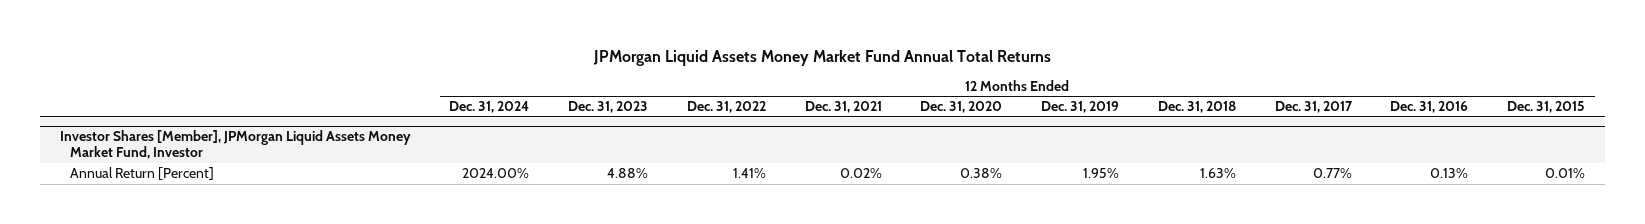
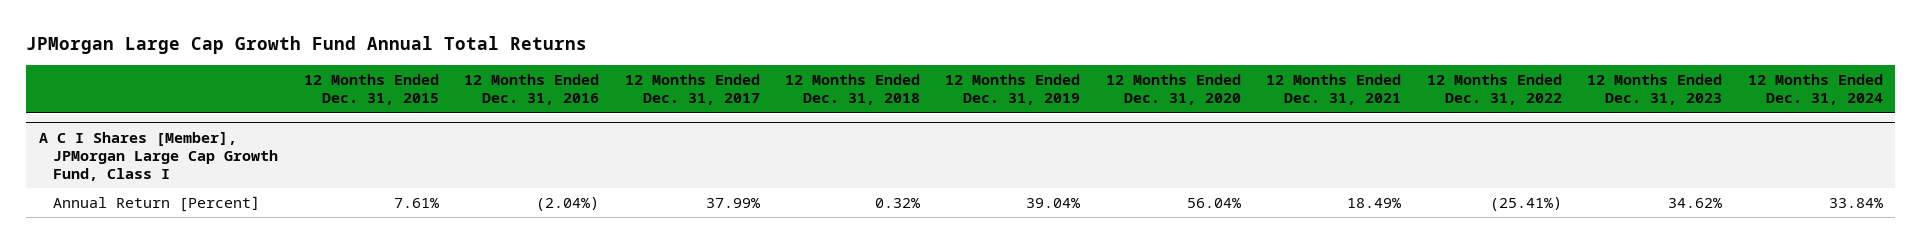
- JPMorgan Liquid Assets Money Market Fund Annual Total Returns
+ JPMorgan Large Cap Growth Fund Annual Total Returns
- | 12 Months Ended Dec. 31, 2024 | 12 Months Ended Dec. 31, 2023 | 12 Months Ended Dec. 31, 2022 | 12 Months Ended Dec. 31, 2021 | 12 Months Ended Dec. 31, 2020 | 12 Months Ended Dec. 31, 2019 | 12 Months Ended Dec. 31, 2018 | 12 Months Ended Dec. 31, 2017 | 12 Months Ended Dec. 31, 2016 | 12 Months Ended Dec. 31, 2015
+ | 12 Months Ended Dec. 31, 2015 | 12 Months Ended Dec. 31, 2016 | 12 Months Ended Dec. 31, 2017 | 12 Months Ended Dec. 31, 2018 | 12 Months Ended Dec. 31, 2019 | 12 Months Ended Dec. 31, 2020 | 12 Months Ended Dec. 31, 2021 | 12 Months Ended Dec. 31, 2022 | 12 Months Ended Dec. 31, 2023 | 12 Months Ended Dec. 31, 2024
- Investor Shares [Member], JPMorgan Liquid Assets Money Market Fund, Investor
- Annual Return [Percent] | 2024.00% | 4.88% | 1.41% | 0.02% | 0.38% | 1.95% | 1.63% | 0.77% | 0.13% | 0.01%
+ A C I Shares [Member], JPMorgan Large Cap Growth Fund, Class I
+ Annual Return [Percent] | 7.61% | (2.04%) | 37.99% | 0.32% | 39.04% | 56.04% | 18.49% | (25.41%) | 34.62% | 33.84%

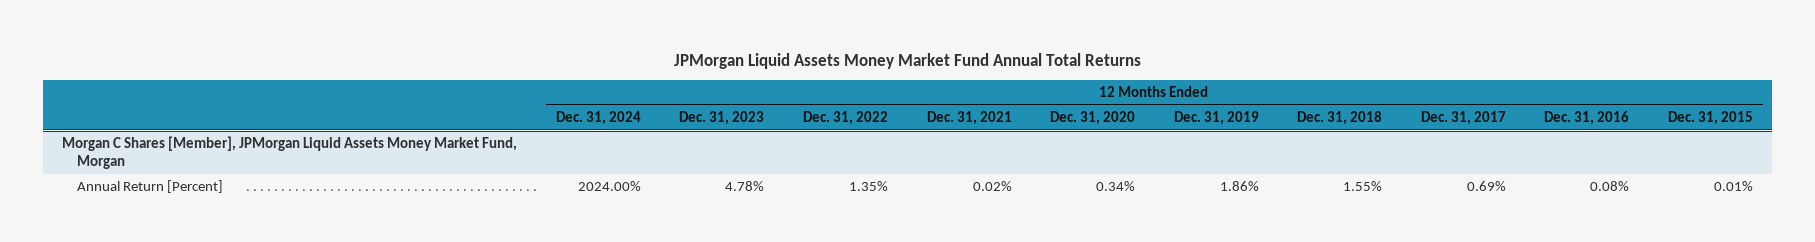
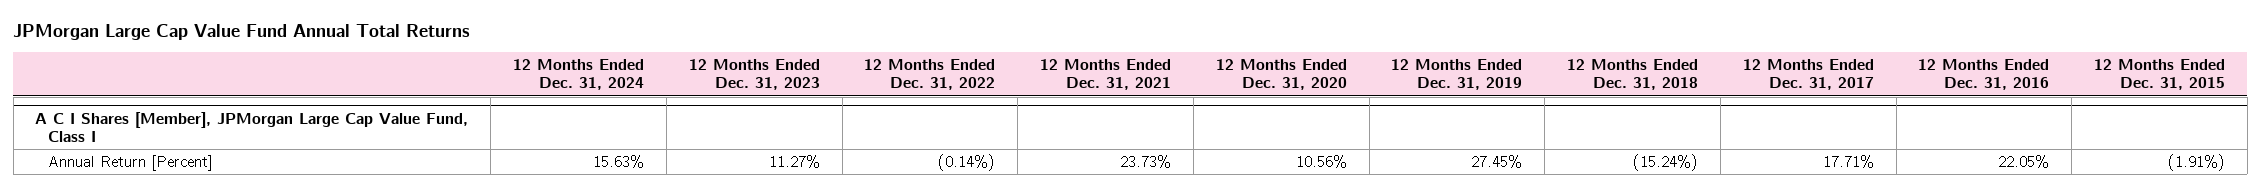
- JPMorgan Liquid Assets Money Market Fund Annual Total Returns
+ JPMorgan Large Cap Value Fund Annual Total Returns
- Morgan C Shares [Member], JPMorgan Liquid Assets Money Market Fund, Morgan
- Annual Return [Percent] | 2024.00% | 4.78% | 1.35% | 0.02% | 0.34% | 1.86% | 1.55% | 0.69% | 0.08% | 0.01%
+ A C I Shares [Member], JPMorgan Large Cap Value Fund, Class I
+ Annual Return [Percent] | 15.63% | 11.27% | (0.14%) | 23.73% | 10.56% | 27.45% | (15.24%) | 17.71% | 22.05% | (1.91%)

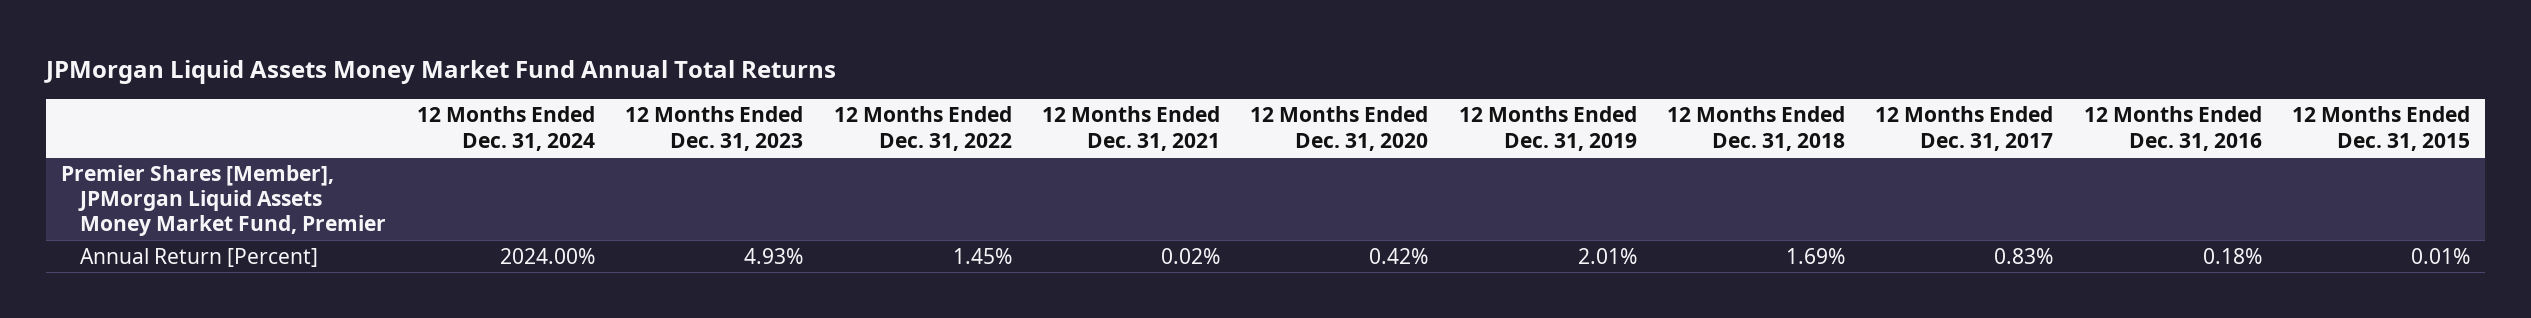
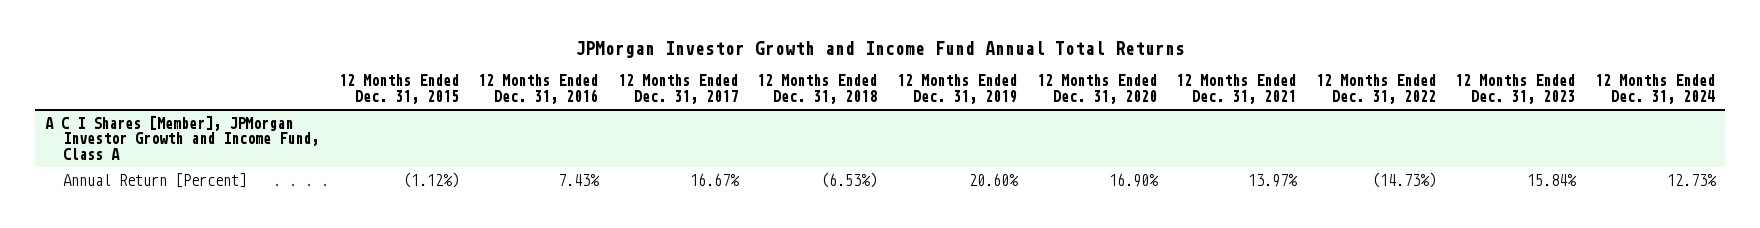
- JPMorgan Liquid Assets Money Market Fund Annual Total Returns
+ JPMorgan Investor Growth and Income Fund Annual Total Returns
- | 12 Months Ended Dec. 31, 2024 | 12 Months Ended Dec. 31, 2023 | 12 Months Ended Dec. 31, 2022 | 12 Months Ended Dec. 31, 2021 | 12 Months Ended Dec. 31, 2020 | 12 Months Ended Dec. 31, 2019 | 12 Months Ended Dec. 31, 2018 | 12 Months Ended Dec. 31, 2017 | 12 Months Ended Dec. 31, 2016 | 12 Months Ended Dec. 31, 2015
+ | 12 Months Ended Dec. 31, 2015 | 12 Months Ended Dec. 31, 2016 | 12 Months Ended Dec. 31, 2017 | 12 Months Ended Dec. 31, 2018 | 12 Months Ended Dec. 31, 2019 | 12 Months Ended Dec. 31, 2020 | 12 Months Ended Dec. 31, 2021 | 12 Months Ended Dec. 31, 2022 | 12 Months Ended Dec. 31, 2023 | 12 Months Ended Dec. 31, 2024
- Premier Shares [Member], JPMorgan Liquid Assets Money Market Fund, Premier
- Annual Return [Percent] | 2024.00% | 4.93% | 1.45% | 0.02% | 0.42% | 2.01% | 1.69% | 0.83% | 0.18% | 0.01%
+ A C I Shares [Member], JPMorgan Investor Growth and Income Fund, Class A
+ Annual Return [Percent] | (1.12%) | 7.43% | 16.67% | (6.53%) | 20.60% | 16.90% | 13.97% | (14.73%) | 15.84% | 12.73%

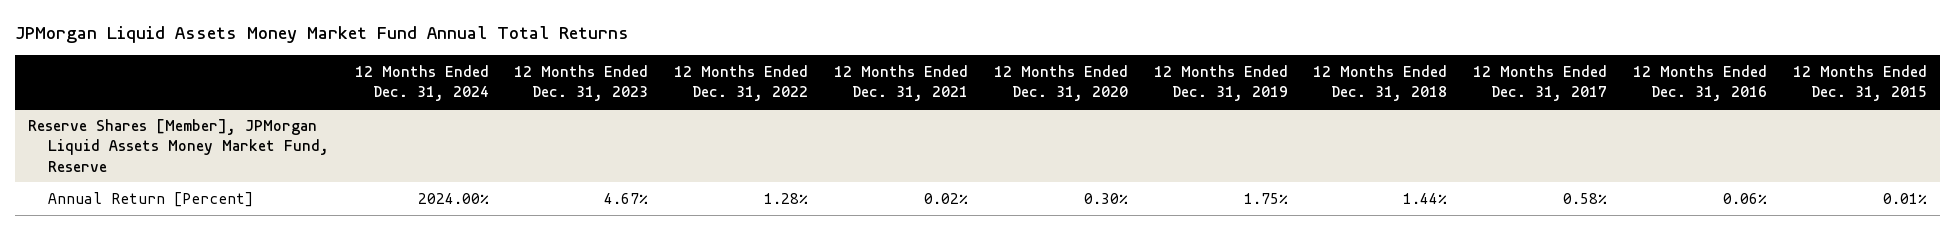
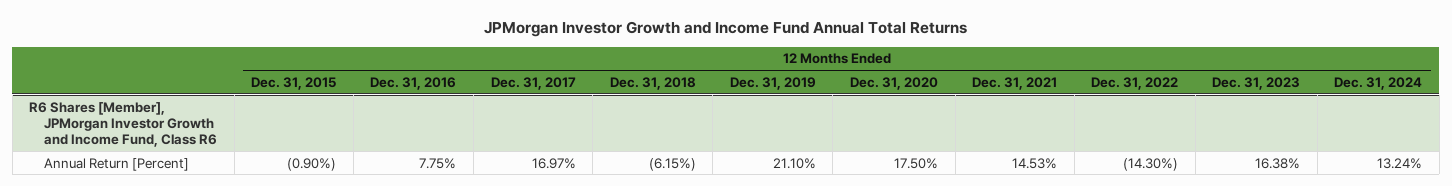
- JPMorgan Liquid Assets Money Market Fund Annual Total Returns
+ JPMorgan Investor Growth and Income Fund Annual Total Returns
- | 12 Months Ended Dec. 31, 2024 | 12 Months Ended Dec. 31, 2023 | 12 Months Ended Dec. 31, 2022 | 12 Months Ended Dec. 31, 2021 | 12 Months Ended Dec. 31, 2020 | 12 Months Ended Dec. 31, 2019 | 12 Months Ended Dec. 31, 2018 | 12 Months Ended Dec. 31, 2017 | 12 Months Ended Dec. 31, 2016 | 12 Months Ended Dec. 31, 2015
+ | 12 Months Ended Dec. 31, 2015 | 12 Months Ended Dec. 31, 2016 | 12 Months Ended Dec. 31, 2017 | 12 Months Ended Dec. 31, 2018 | 12 Months Ended Dec. 31, 2019 | 12 Months Ended Dec. 31, 2020 | 12 Months Ended Dec. 31, 2021 | 12 Months Ended Dec. 31, 2022 | 12 Months Ended Dec. 31, 2023 | 12 Months Ended Dec. 31, 2024
- Reserve Shares [Member], JPMorgan Liquid Assets Money Market Fund, Reserve
- Annual Return [Percent] | 2024.00% | 4.67% | 1.28% | 0.02% | 0.30% | 1.75% | 1.44% | 0.58% | 0.06% | 0.01%
+ R6 Shares [Member], JPMorgan Investor Growth and Income Fund, Class R6
+ Annual Return [Percent] | (0.90%) | 7.75% | 16.97% | (6.15%) | 21.10% | 17.50% | 14.53% | (14.30%) | 16.38% | 13.24%

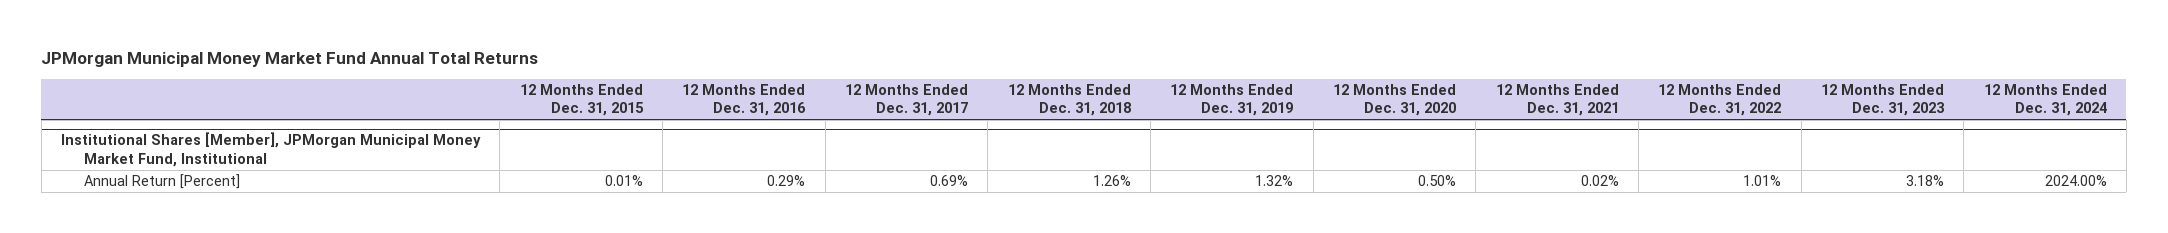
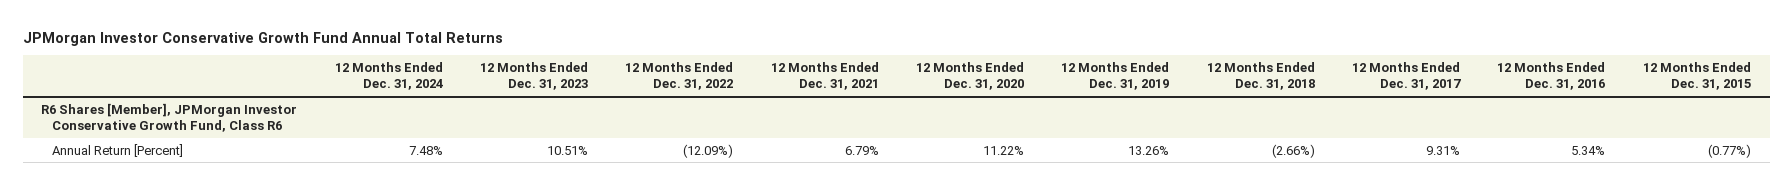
- JPMorgan Municipal Money Market Fund Annual Total Returns
+ JPMorgan Investor Conservative Growth Fund Annual Total Returns
- | 12 Months Ended Dec. 31, 2015 | 12 Months Ended Dec. 31, 2016 | 12 Months Ended Dec. 31, 2017 | 12 Months Ended Dec. 31, 2018 | 12 Months Ended Dec. 31, 2019 | 12 Months Ended Dec. 31, 2020 | 12 Months Ended Dec. 31, 2021 | 12 Months Ended Dec. 31, 2022 | 12 Months Ended Dec. 31, 2023 | 12 Months Ended Dec. 31, 2024
+ | 12 Months Ended Dec. 31, 2024 | 12 Months Ended Dec. 31, 2023 | 12 Months Ended Dec. 31, 2022 | 12 Months Ended Dec. 31, 2021 | 12 Months Ended Dec. 31, 2020 | 12 Months Ended Dec. 31, 2019 | 12 Months Ended Dec. 31, 2018 | 12 Months Ended Dec. 31, 2017 | 12 Months Ended Dec. 31, 2016 | 12 Months Ended Dec. 31, 2015
- Institutional Shares [Member], JPMorgan Municipal Money Market Fund, Institutional
- Annual Return [Percent] | 0.01% | 0.29% | 0.69% | 1.26% | 1.32% | 0.50% | 0.02% | 1.01% | 3.18% | 2024.00%
+ R6 Shares [Member], JPMorgan Investor Conservative Growth Fund, Class R6
+ Annual Return [Percent] | 7.48% | 10.51% | (12.09%) | 6.79% | 11.22% | 13.26% | (2.66%) | 9.31% | 5.34% | (0.77%)

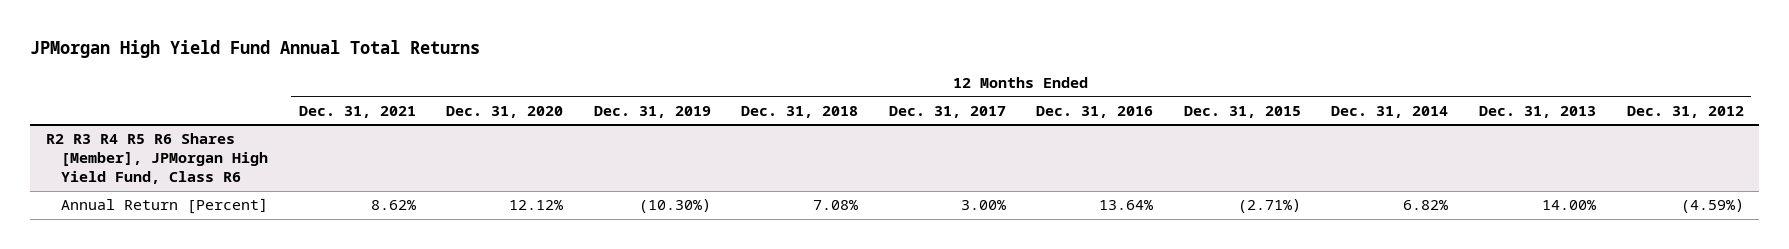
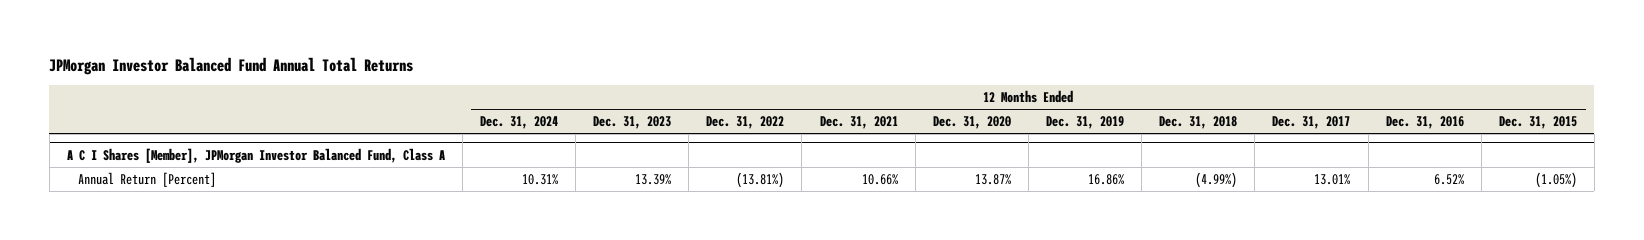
- JPMorgan High Yield Fund Annual Total Returns
+ JPMorgan Investor Balanced Fund Annual Total Returns
- | 12 Months Ended Dec. 31, 2021 | 12 Months Ended Dec. 31, 2020 | 12 Months Ended Dec. 31, 2019 | 12 Months Ended Dec. 31, 2018 | 12 Months Ended Dec. 31, 2017 | 12 Months Ended Dec. 31, 2016 | 12 Months Ended Dec. 31, 2015 | 12 Months Ended Dec. 31, 2014 | 12 Months Ended Dec. 31, 2013 | 12 Months Ended Dec. 31, 2012
+ | 12 Months Ended Dec. 31, 2024 | 12 Months Ended Dec. 31, 2023 | 12 Months Ended Dec. 31, 2022 | 12 Months Ended Dec. 31, 2021 | 12 Months Ended Dec. 31, 2020 | 12 Months Ended Dec. 31, 2019 | 12 Months Ended Dec. 31, 2018 | 12 Months Ended Dec. 31, 2017 | 12 Months Ended Dec. 31, 2016 | 12 Months Ended Dec. 31, 2015
- R2 R3 R4 R5 R6 Shares [Member], JPMorgan High Yield Fund, Class R6
- Annual Return [Percent] | 8.62% | 12.12% | (10.30%) | 7.08% | 3.00% | 13.64% | (2.71%) | 6.82% | 14.00% | (4.59%)
+ A C I Shares [Member], JPMorgan Investor Balanced Fund, Class A
+ Annual Return [Percent] | 10.31% | 13.39% | (13.81%) | 10.66% | 13.87% | 16.86% | (4.99%) | 13.01% | 6.52% | (1.05%)

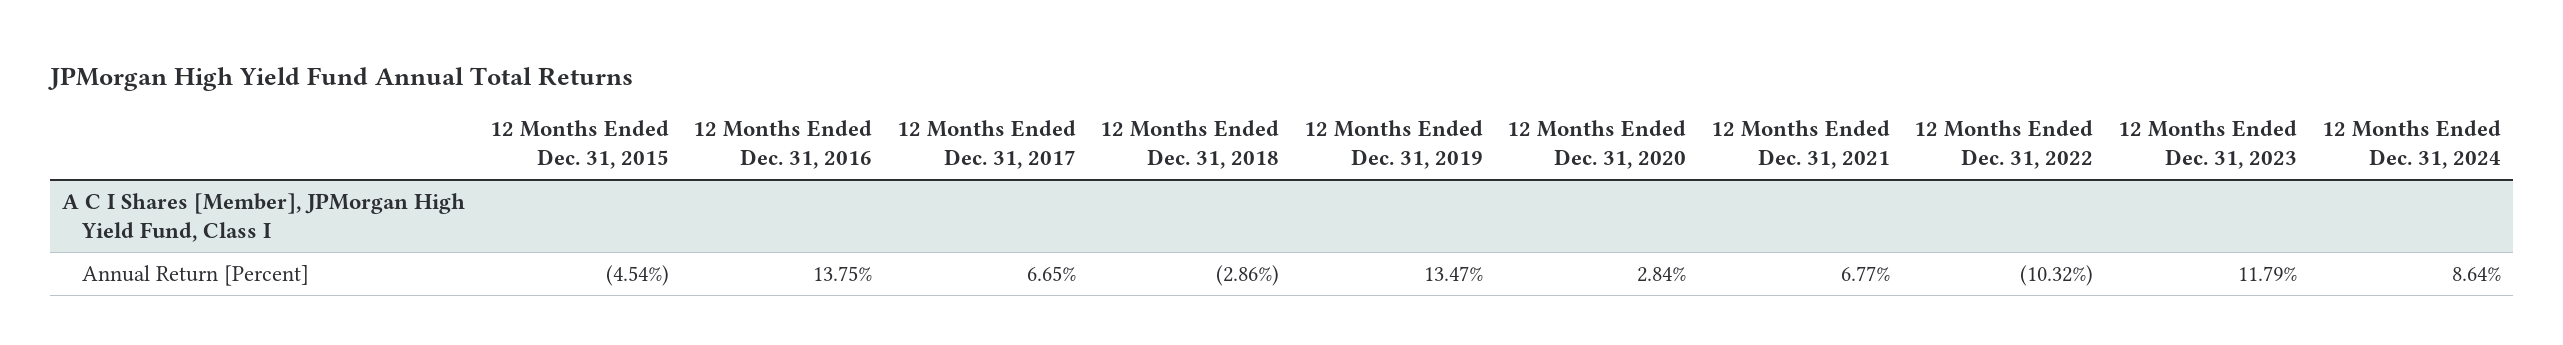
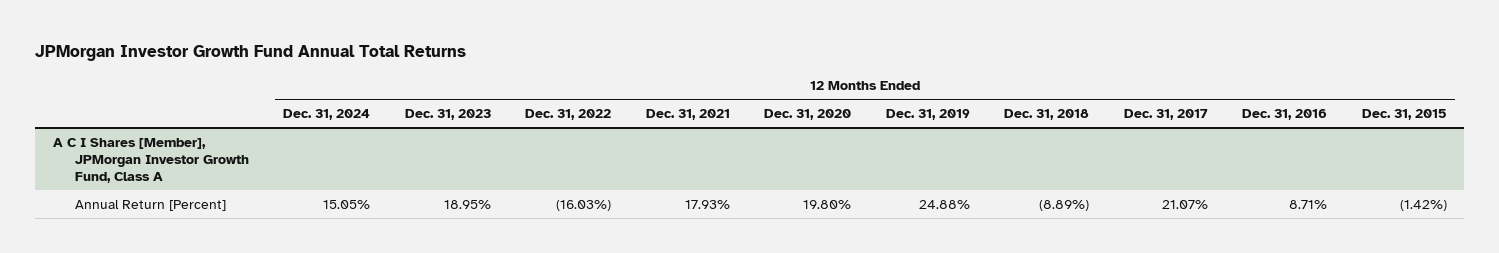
- JPMorgan High Yield Fund Annual Total Returns
+ JPMorgan Investor Growth Fund Annual Total Returns
- | 12 Months Ended Dec. 31, 2015 | 12 Months Ended Dec. 31, 2016 | 12 Months Ended Dec. 31, 2017 | 12 Months Ended Dec. 31, 2018 | 12 Months Ended Dec. 31, 2019 | 12 Months Ended Dec. 31, 2020 | 12 Months Ended Dec. 31, 2021 | 12 Months Ended Dec. 31, 2022 | 12 Months Ended Dec. 31, 2023 | 12 Months Ended Dec. 31, 2024
+ | 12 Months Ended Dec. 31, 2024 | 12 Months Ended Dec. 31, 2023 | 12 Months Ended Dec. 31, 2022 | 12 Months Ended Dec. 31, 2021 | 12 Months Ended Dec. 31, 2020 | 12 Months Ended Dec. 31, 2019 | 12 Months Ended Dec. 31, 2018 | 12 Months Ended Dec. 31, 2017 | 12 Months Ended Dec. 31, 2016 | 12 Months Ended Dec. 31, 2015
- A C I Shares [Member], JPMorgan High Yield Fund, Class I
- Annual Return [Percent] | (4.54%) | 13.75% | 6.65% | (2.86%) | 13.47% | 2.84% | 6.77% | (10.32%) | 11.79% | 8.64%
+ A C I Shares [Member], JPMorgan Investor Growth Fund, Class A
+ Annual Return [Percent] | 15.05% | 18.95% | (16.03%) | 17.93% | 19.80% | 24.88% | (8.89%) | 21.07% | 8.71% | (1.42%)

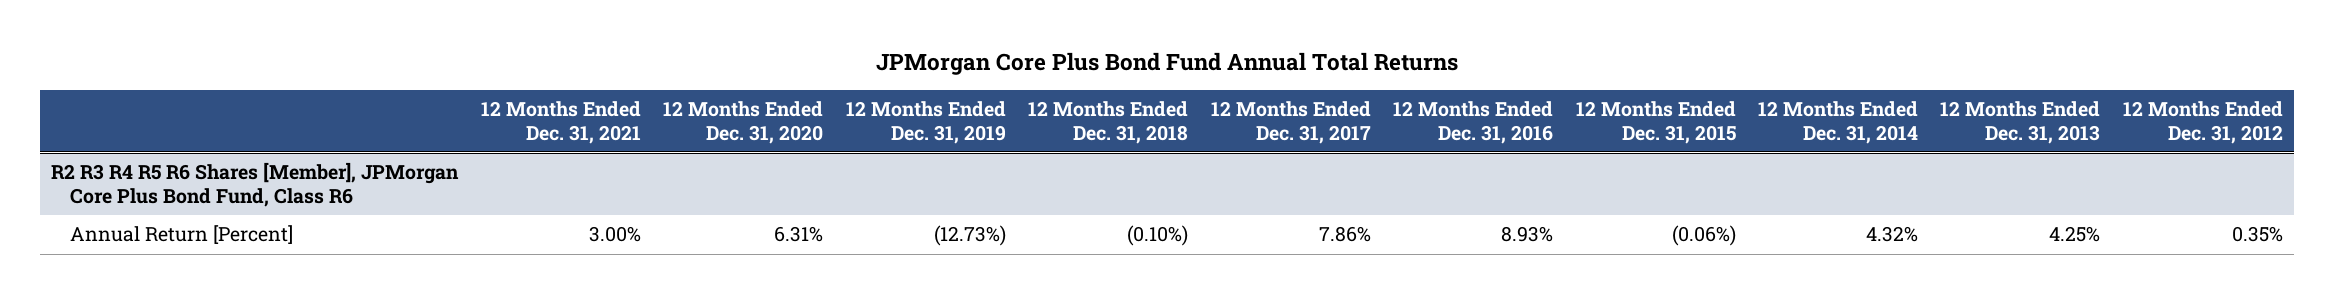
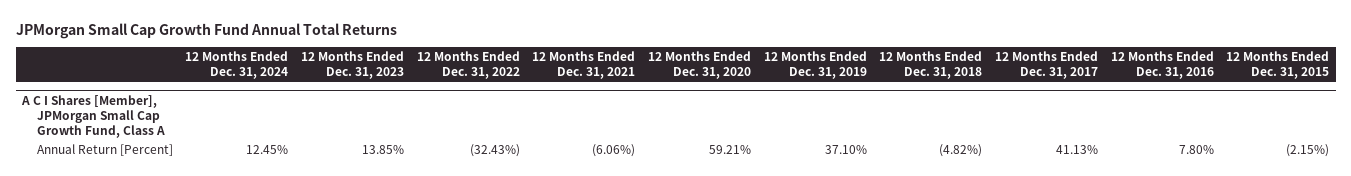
- JPMorgan Core Plus Bond Fund Annual Total Returns
+ JPMorgan Small Cap Growth Fund Annual Total Returns
- | 12 Months Ended Dec. 31, 2021 | 12 Months Ended Dec. 31, 2020 | 12 Months Ended Dec. 31, 2019 | 12 Months Ended Dec. 31, 2018 | 12 Months Ended Dec. 31, 2017 | 12 Months Ended Dec. 31, 2016 | 12 Months Ended Dec. 31, 2015 | 12 Months Ended Dec. 31, 2014 | 12 Months Ended Dec. 31, 2013 | 12 Months Ended Dec. 31, 2012
+ | 12 Months Ended Dec. 31, 2024 | 12 Months Ended Dec. 31, 2023 | 12 Months Ended Dec. 31, 2022 | 12 Months Ended Dec. 31, 2021 | 12 Months Ended Dec. 31, 2020 | 12 Months Ended Dec. 31, 2019 | 12 Months Ended Dec. 31, 2018 | 12 Months Ended Dec. 31, 2017 | 12 Months Ended Dec. 31, 2016 | 12 Months Ended Dec. 31, 2015
- R2 R3 R4 R5 R6 Shares [Member], JPMorgan Core Plus Bond Fund, Class R6
- Annual Return [Percent] | 3.00% | 6.31% | (12.73%) | (0.10%) | 7.86% | 8.93% | (0.06%) | 4.32% | 4.25% | 0.35%
+ A C I Shares [Member], JPMorgan Small Cap Growth Fund, Class A
+ Annual Return [Percent] | 12.45% | 13.85% | (32.43%) | (6.06%) | 59.21% | 37.10% | (4.82%) | 41.13% | 7.80% | (2.15%)

